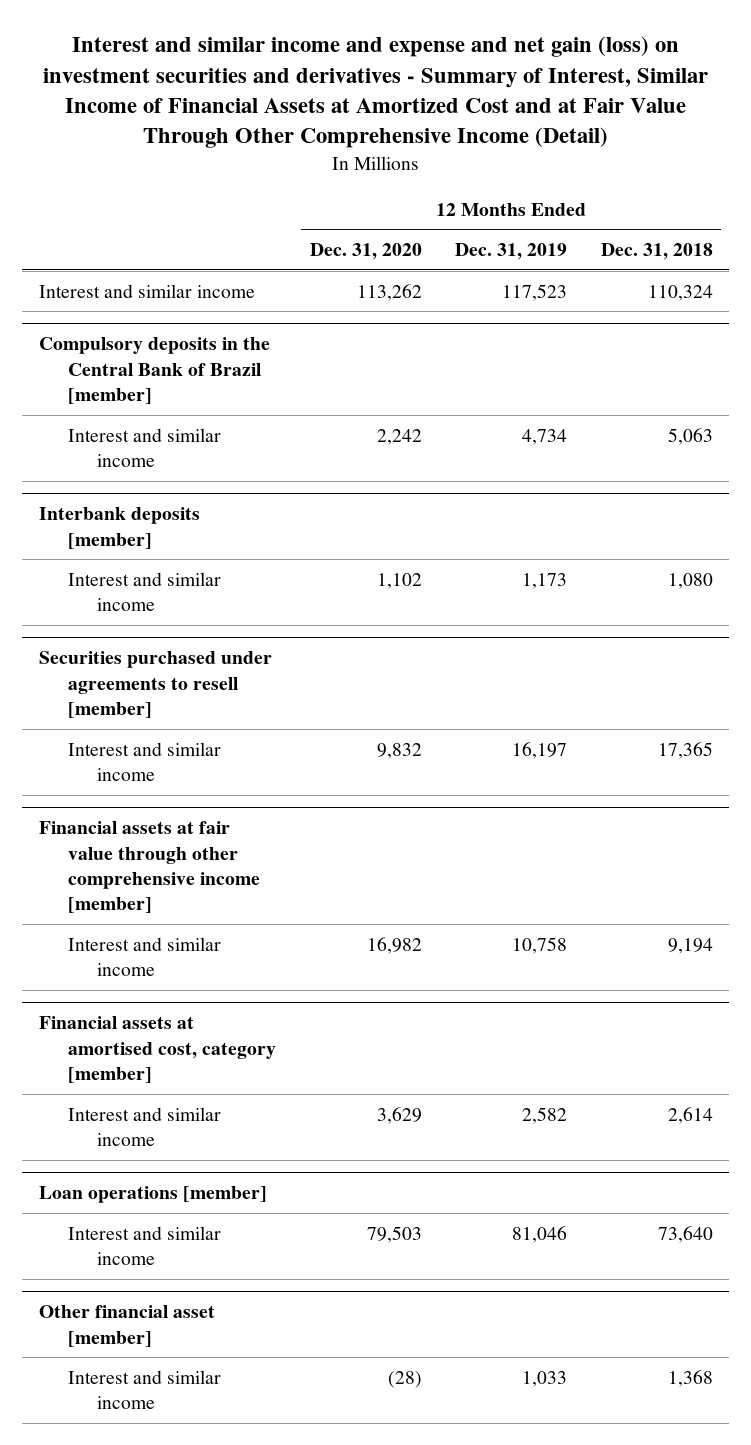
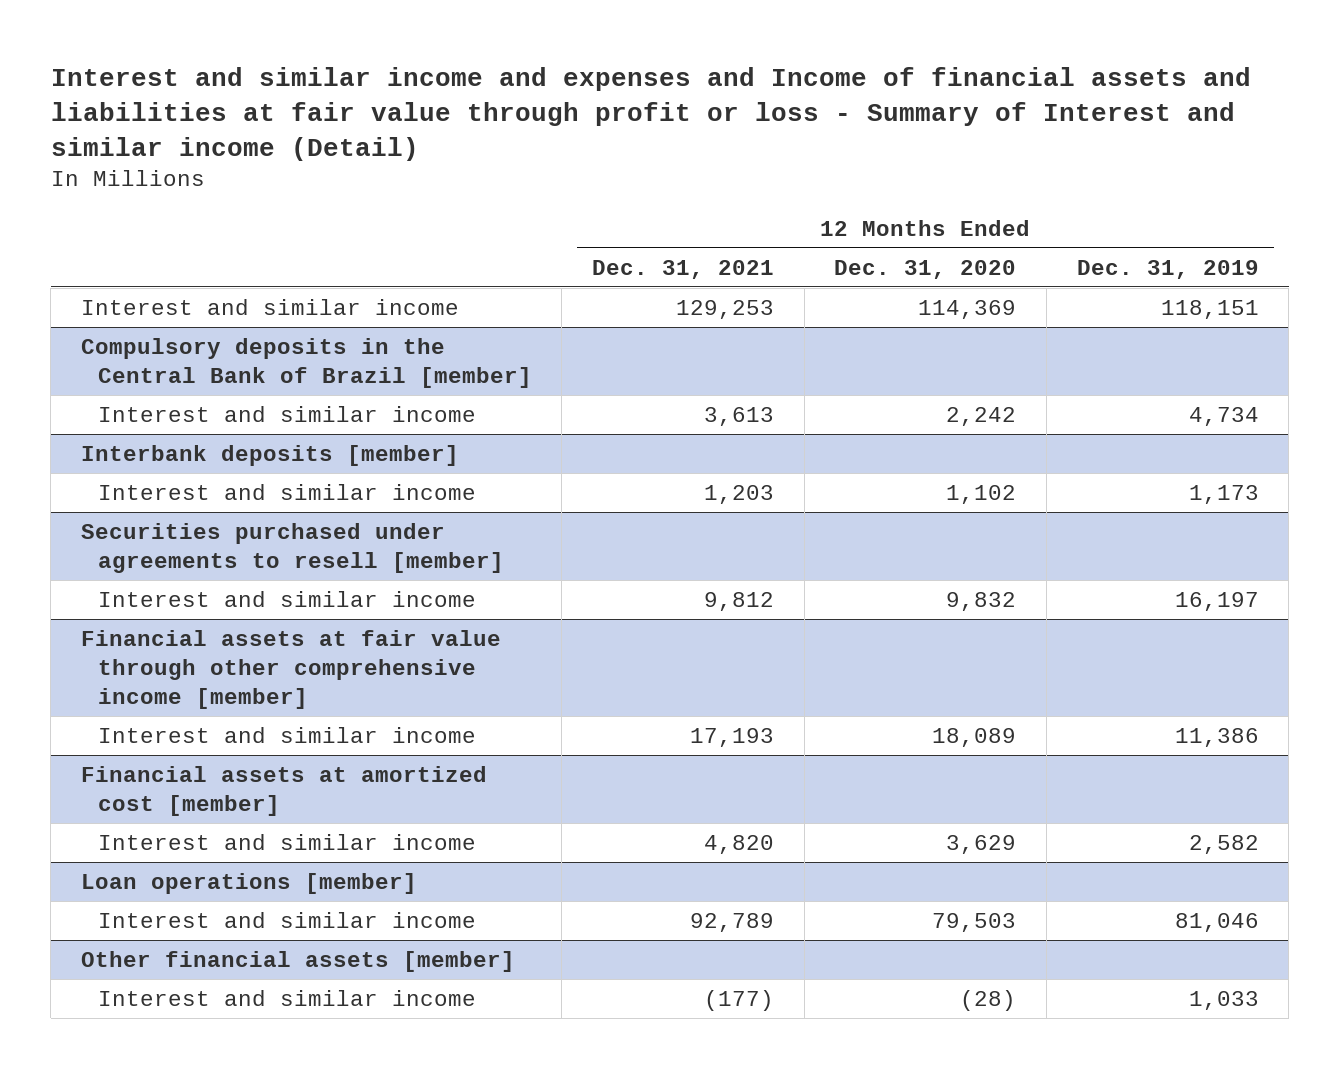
- Interest and similar income and expense and net gain (loss) on investment securities and derivatives - Summary of Interest, Similar Income of Financial Assets at Amortized Cost and at Fair Value Through Other Comprehensive Income (Detail)
+ Interest and similar income and expenses and Income of financial assets and liabilities at fair value through profit or loss - Summary of Interest and similar income (Detail)
- | 12 Months Ended Dec. 31, 2020 | 12 Months Ended Dec. 31, 2019 | 12 Months Ended Dec. 31, 2018
+ | 12 Months Ended Dec. 31, 2021 | 12 Months Ended Dec. 31, 2020 | 12 Months Ended Dec. 31, 2019
- Interest and similar income | 113,262 | 117,523 | 110,324
+ Interest and similar income | 129,253 | 114,369 | 118,151
@ Financial assets at fair value through other comprehensive income [member]
- Interest and similar income | 16,982 | 10,758 | 9,194
- Financial assets at amortised cost, category [member]
@ Financial assets at fair value through other comprehensive income [member]
+ Interest and similar income | 17,193 | 18,089 | 11,386
+ Financial assets at amortized cost [member]
- Other financial asset [member]
+ Other financial assets [member]

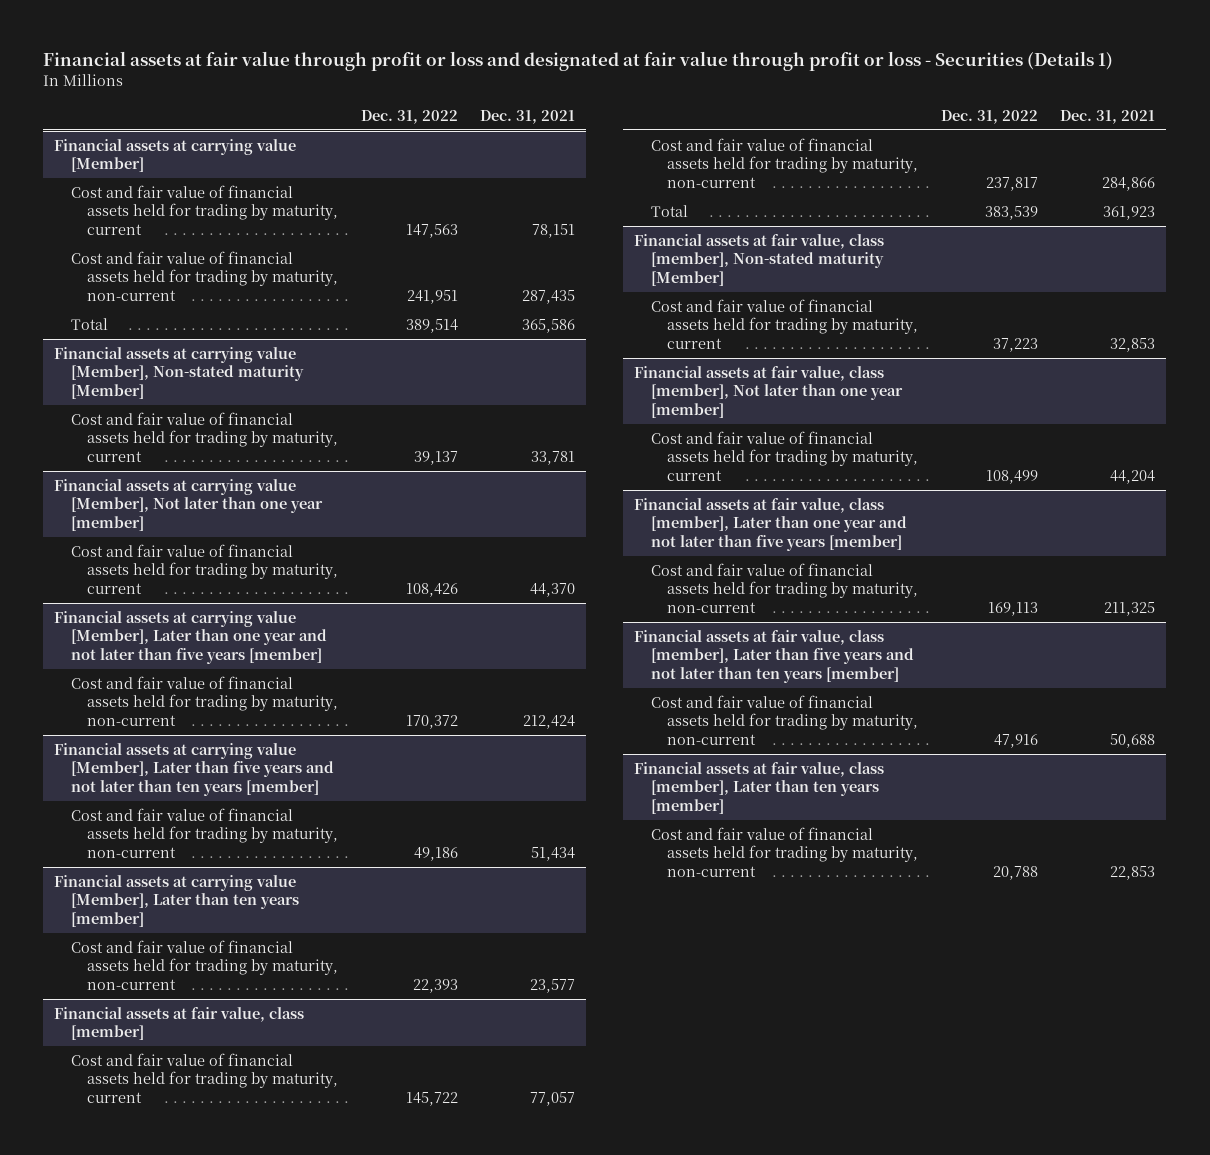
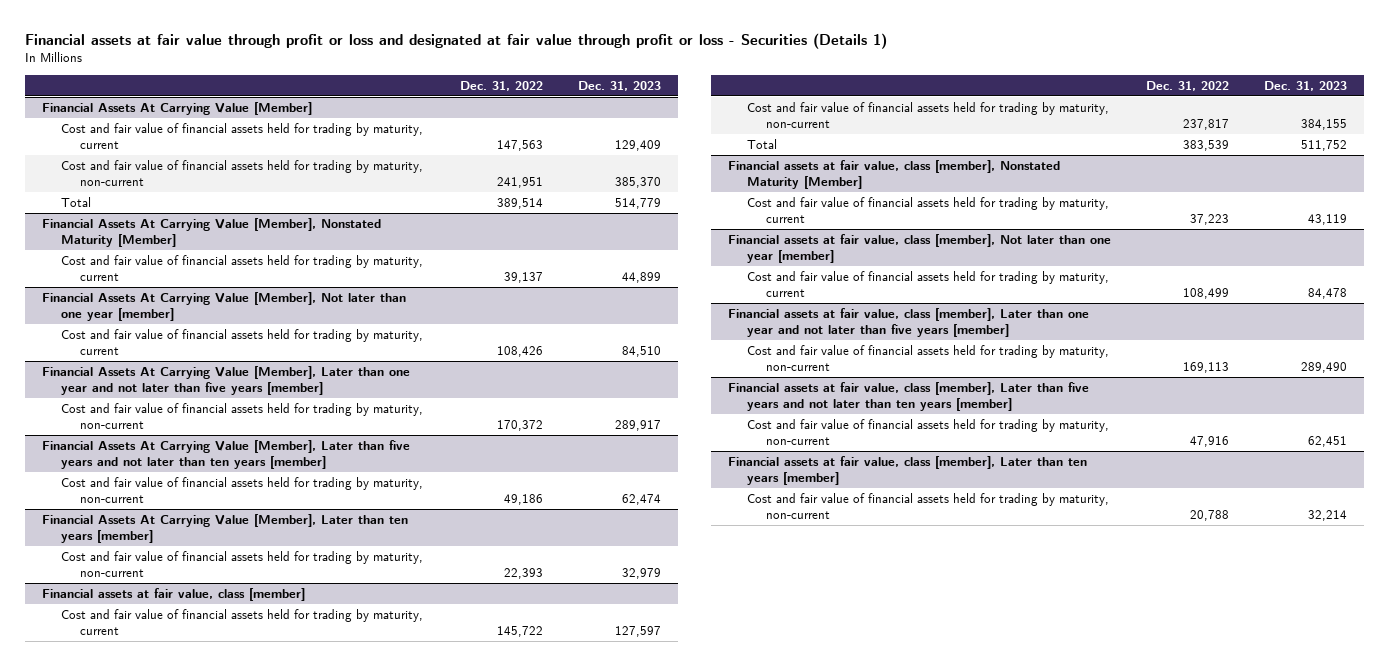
- | Dec. 31, 2022 | Dec. 31, 2021
+ | Dec. 31, 2022 | Dec. 31, 2023
- Financial assets at carrying value [Member]
+ Financial Assets At Carrying Value [Member]
- Financial assets at carrying value [Member], Non-stated maturity [Member]
+ Financial Assets At Carrying Value [Member], Nonstated Maturity [Member]
- Financial assets at carrying value [Member], Not later than one year [member]
+ Financial Assets At Carrying Value [Member], Not later than one year [member]
- Financial assets at carrying value [Member], Later than one year and not later than five years [member]
+ Financial Assets At Carrying Value [Member], Later than one year and not later than five years [member]
- Financial assets at carrying value [Member], Later than five years and not later than ten years [member]
+ Financial Assets At Carrying Value [Member], Later than five years and not later than ten years [member]
- Financial assets at carrying value [Member], Later than ten years [member]
+ Financial Assets At Carrying Value [Member], Later than ten years [member]
- Financial assets at fair value, class [member], Non-stated maturity [Member]
+ Financial assets at fair value, class [member], Nonstated Maturity [Member]

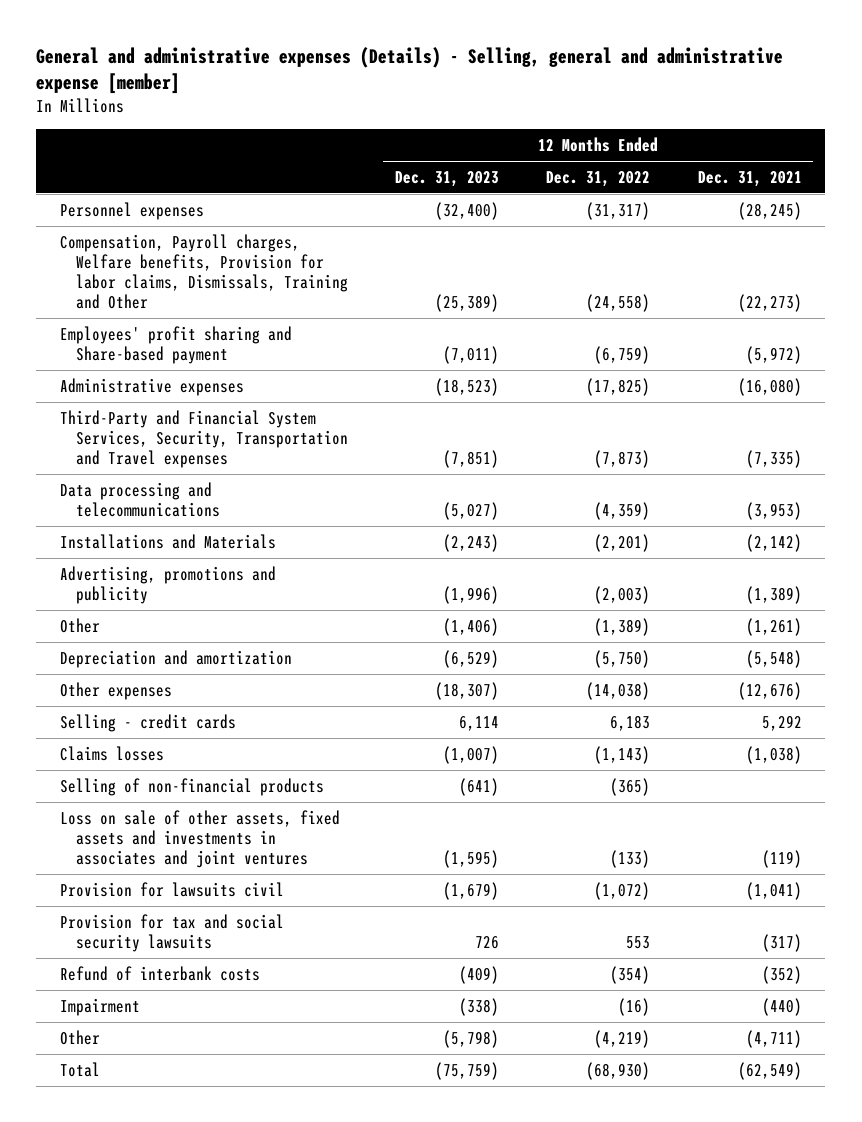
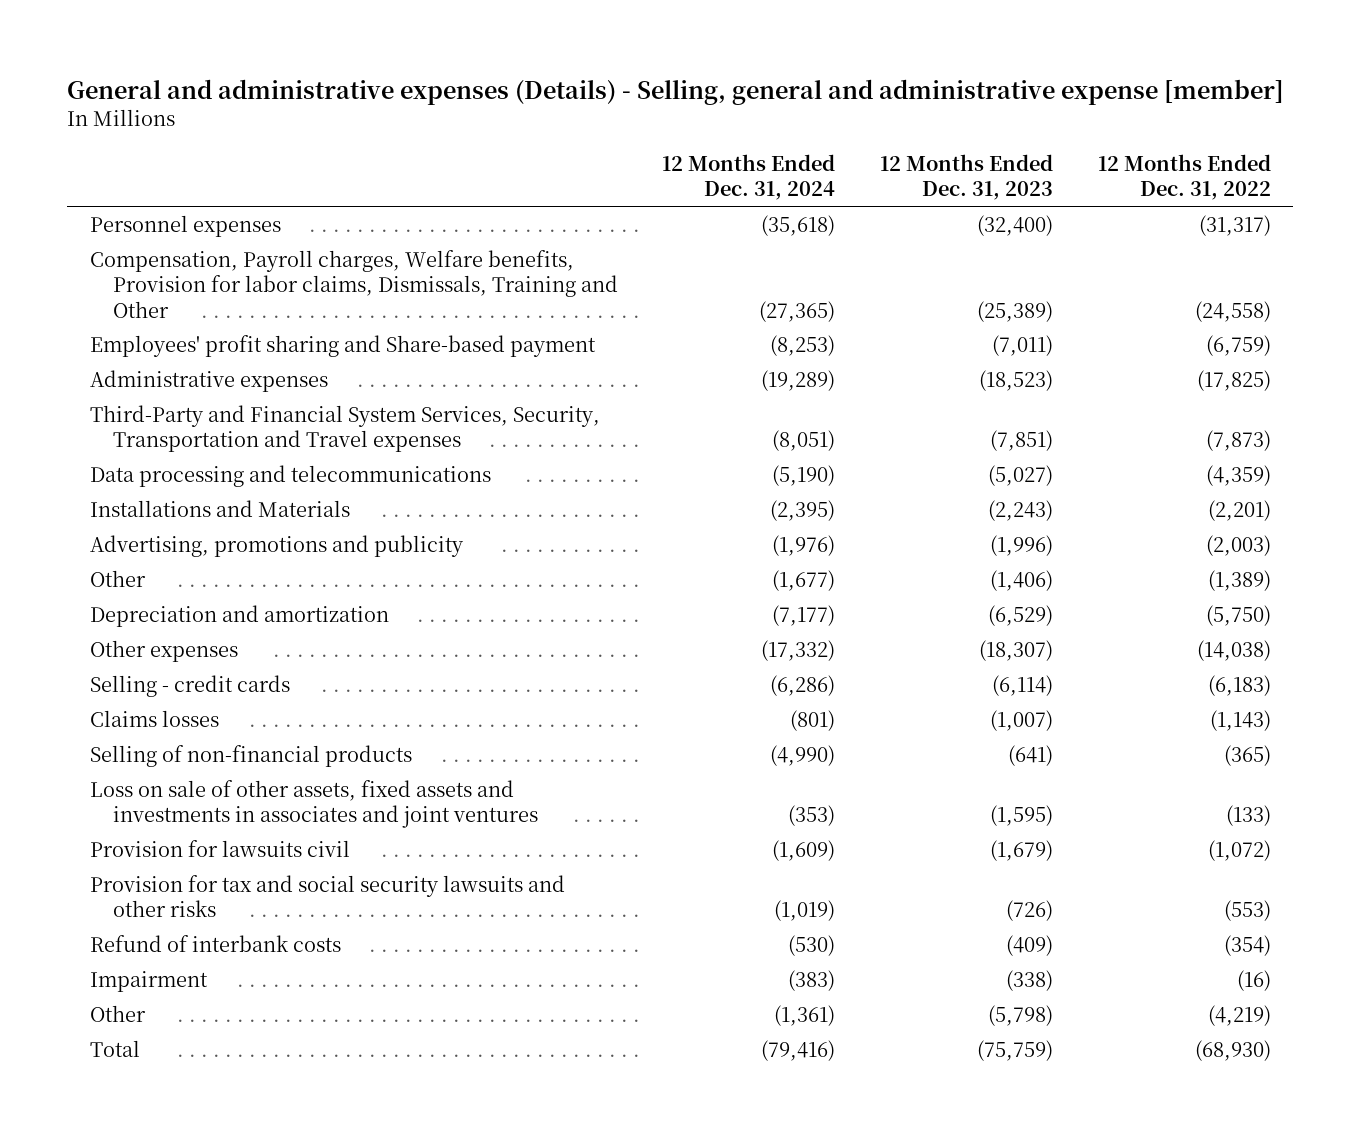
- | 12 Months Ended Dec. 31, 2023 | 12 Months Ended Dec. 31, 2022 | 12 Months Ended Dec. 31, 2021
+ | 12 Months Ended Dec. 31, 2024 | 12 Months Ended Dec. 31, 2023 | 12 Months Ended Dec. 31, 2022
- Selling - credit cards | 6,114 | 6,183 | 5,292
+ Selling - credit cards | (6,286) | (6,114) | (6,183)
- Provision for tax and social security lawsuits | 726 | 553 | (317)
+ Provision for tax and social security lawsuits and other risks | (1,019) | (726) | (553)

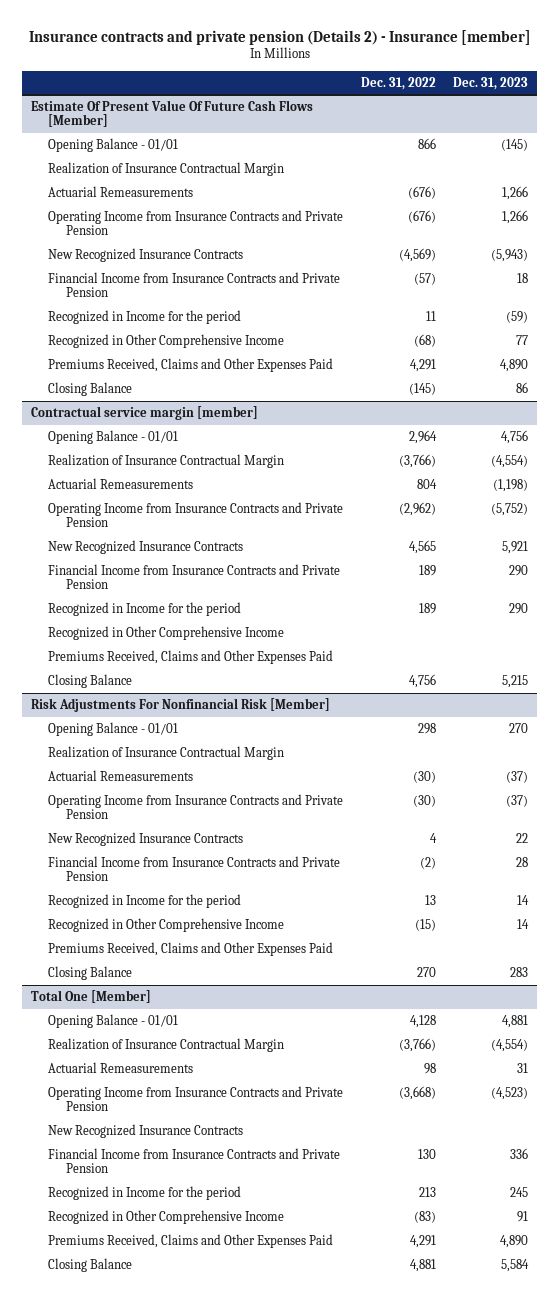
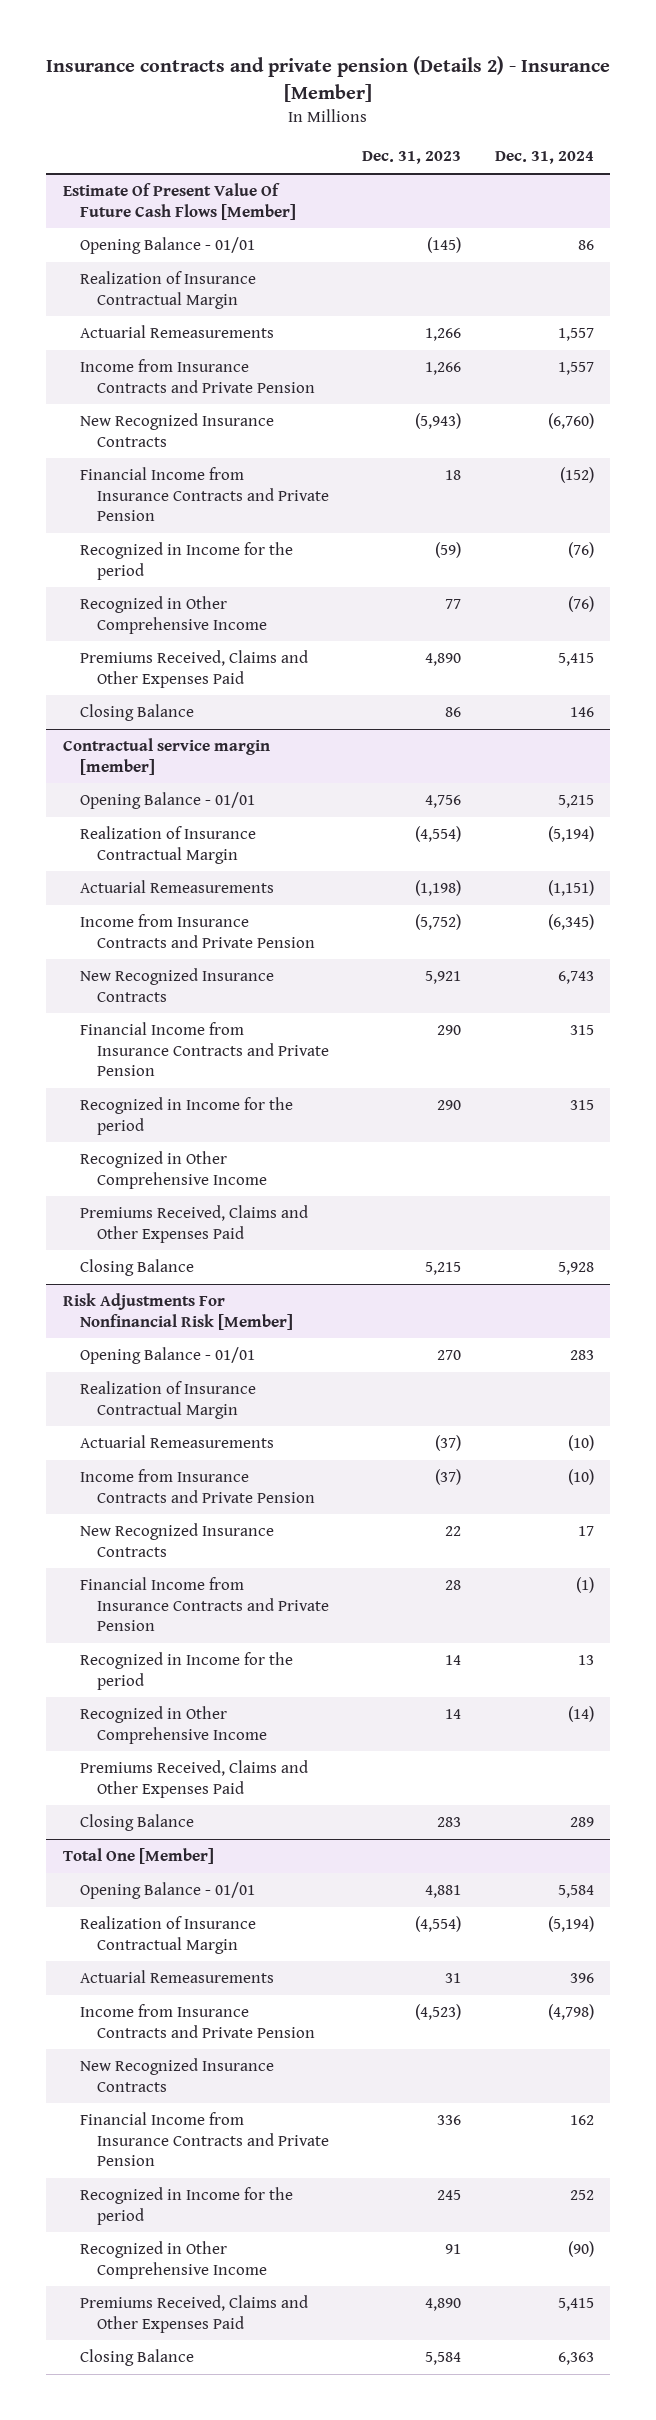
- Insurance contracts and private pension (Details 2) - Insurance [member]
+ Insurance contracts and private pension (Details 2) - Insurance [Member]
- | Dec. 31, 2022 | Dec. 31, 2023
+ | Dec. 31, 2023 | Dec. 31, 2024
@ Estimate Of Present Value Of Future Cash Flows [Member]
- Operating Income from Insurance Contracts and Private Pension | (676) | 1,266
+ Income from Insurance Contracts and Private Pension | 1,266 | 1,557
@ Contractual service margin [member]
- Operating Income from Insurance Contracts and Private Pension | (2,962) | (5,752)
+ Income from Insurance Contracts and Private Pension | (5,752) | (6,345)
@ Risk Adjustments For Nonfinancial Risk [Member]
- Operating Income from Insurance Contracts and Private Pension | (30) | (37)
+ Income from Insurance Contracts and Private Pension | (37) | (10)
@ Total One [Member]
- Operating Income from Insurance Contracts and Private Pension | (3,668) | (4,523)
+ Income from Insurance Contracts and Private Pension | (4,523) | (4,798)

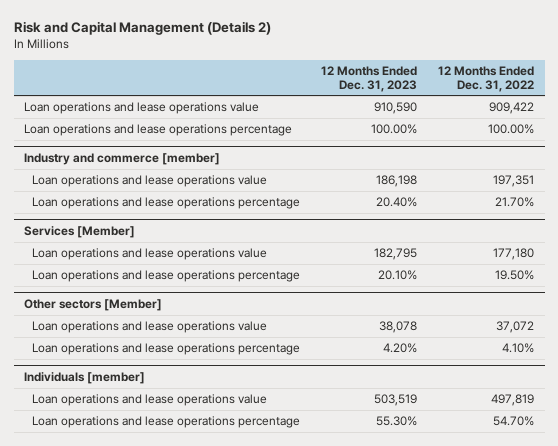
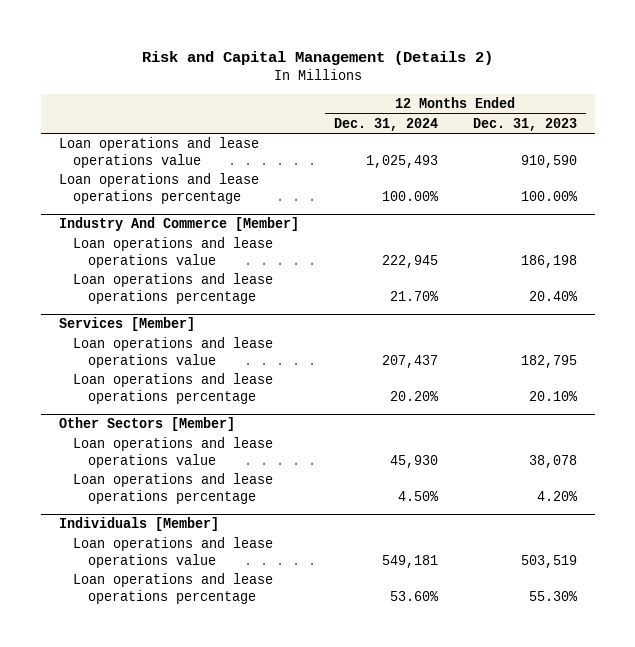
- | 12 Months Ended Dec. 31, 2023 | 12 Months Ended Dec. 31, 2022
+ | 12 Months Ended Dec. 31, 2024 | 12 Months Ended Dec. 31, 2023
- Industry and commerce [member]
+ Industry And Commerce [Member]
- Other sectors [Member]
+ Other Sectors [Member]
- Individuals [member]
+ Individuals [Member]

